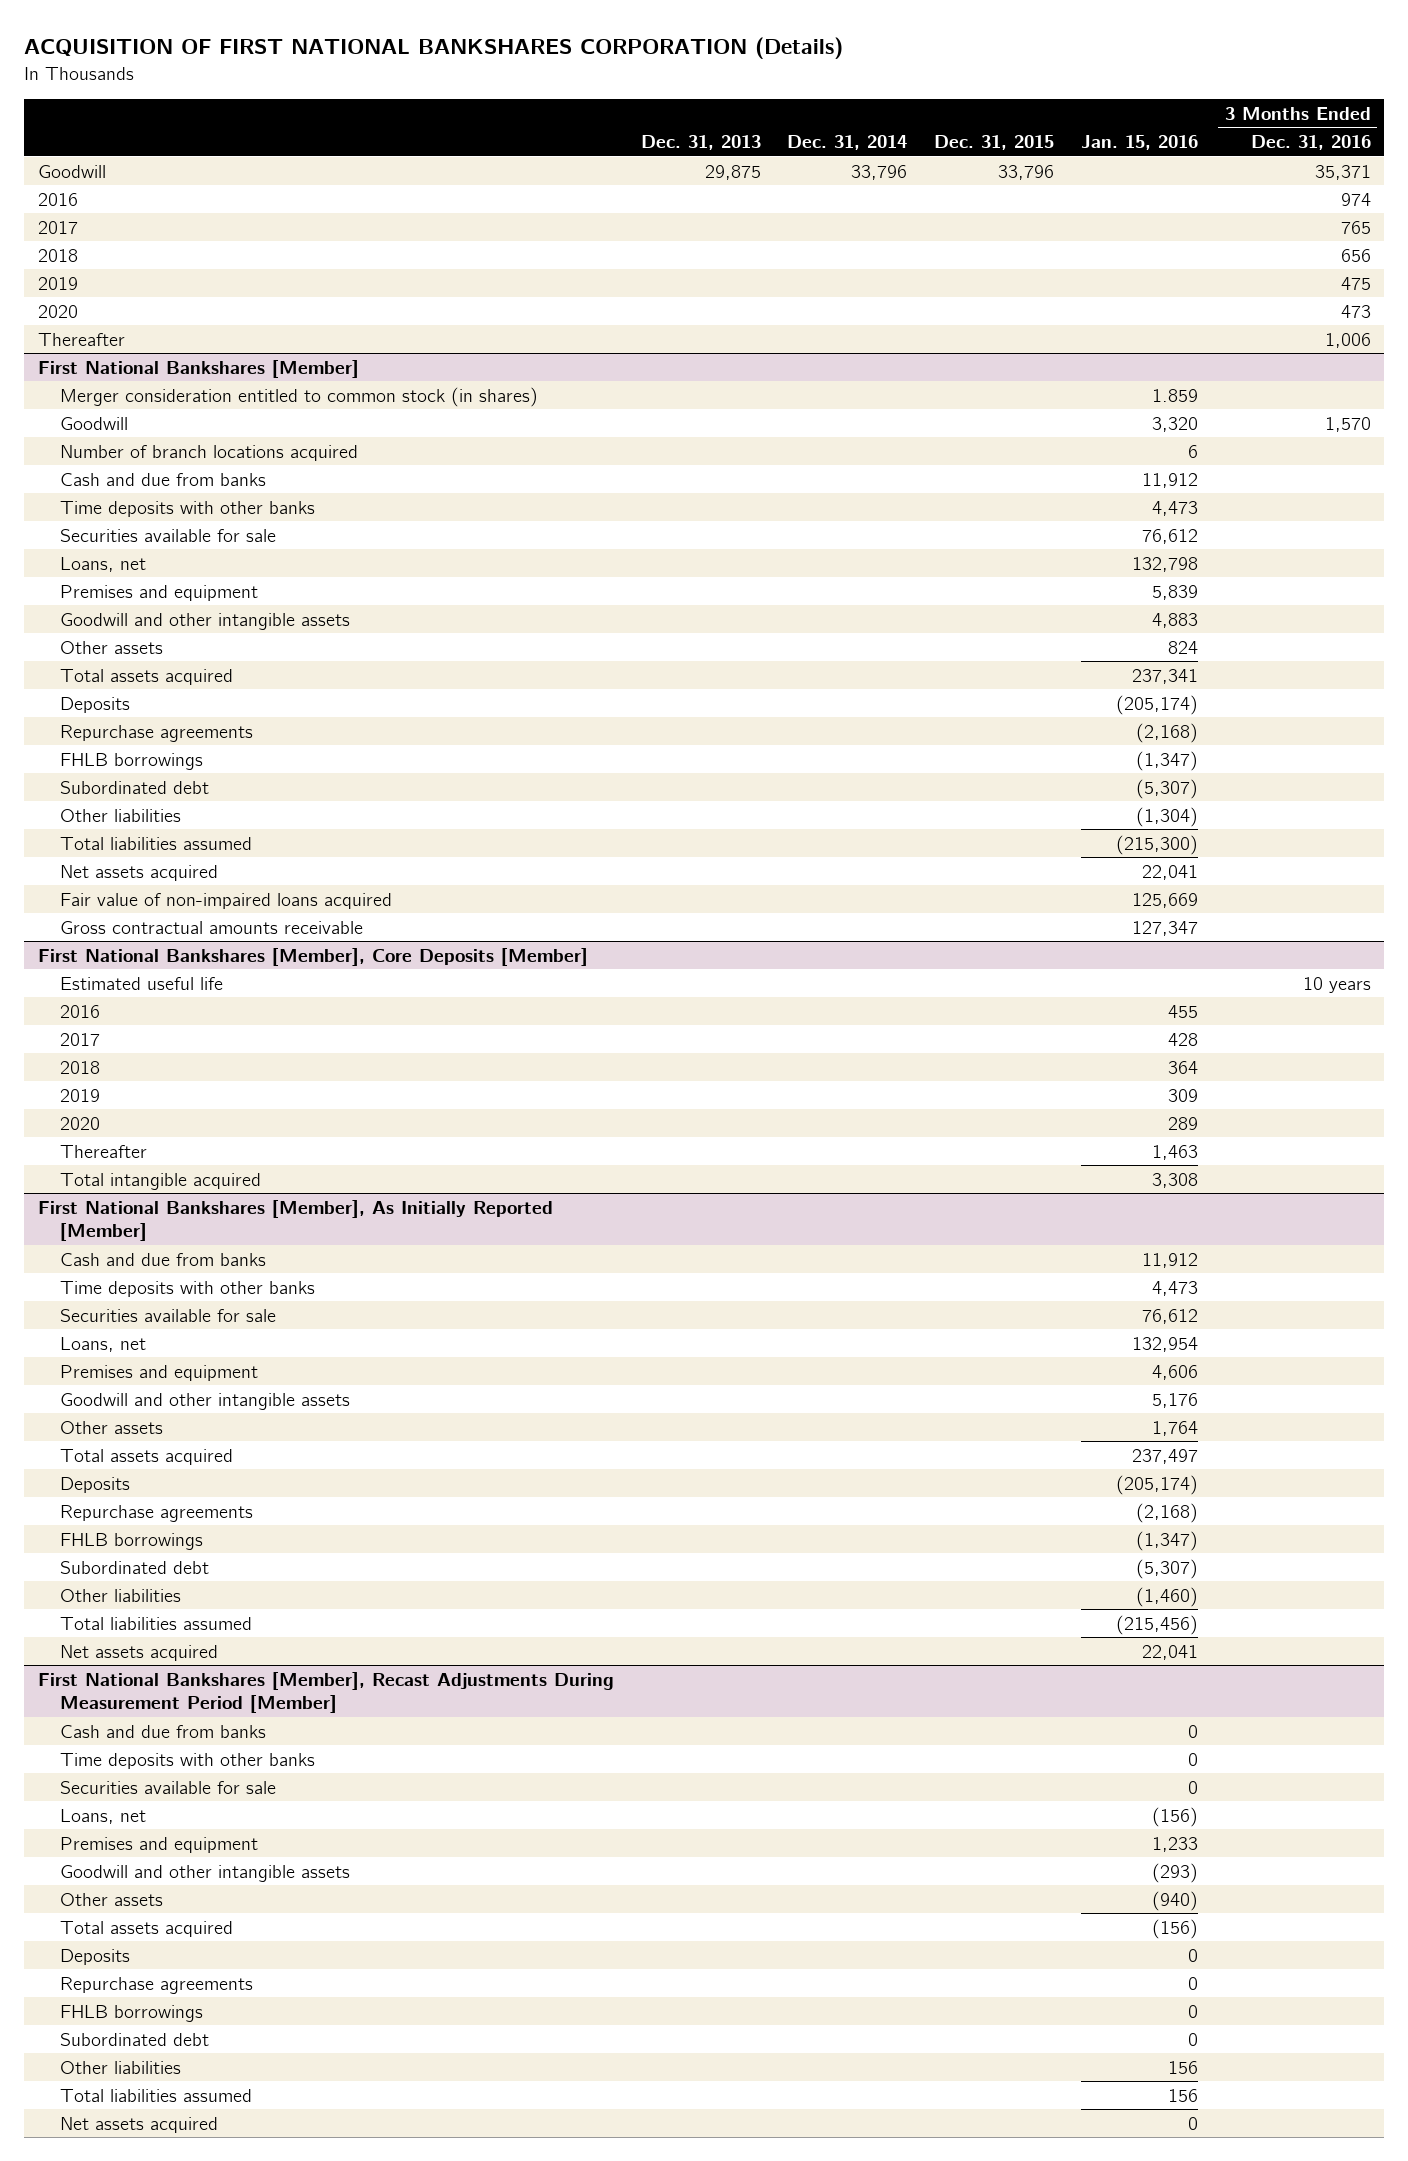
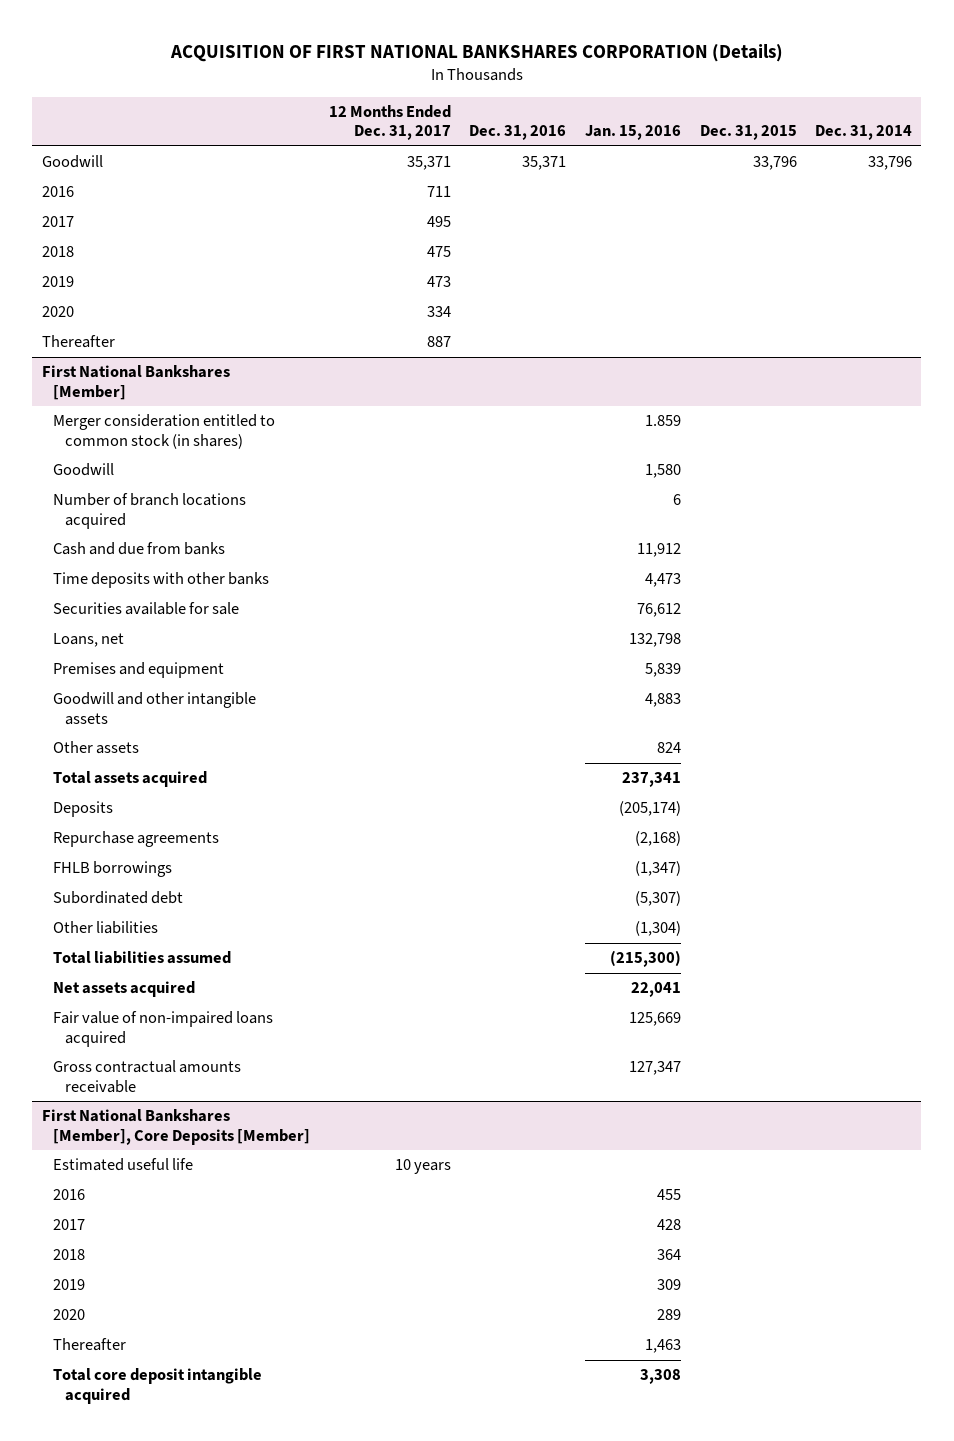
- | Dec. 31, 2013 | Dec. 31, 2014 | Dec. 31, 2015 | Jan. 15, 2016 | 3 Months Ended Dec. 31, 2016
+ | 12 Months Ended Dec. 31, 2017 | Dec. 31, 2016 | Jan. 15, 2016 | Dec. 31, 2015 | Dec. 31, 2014
@ First National Bankshares [Member]
- Goodwill | | | | 3,320 | 1,570
+ Goodwill | | | 1,580 | |
@ First National Bankshares [Member], Core Deposits [Member]
- Total intangible acquired | | | | 3,308 |
- First National Bankshares [Member], As Initially Reported [Member]
- Cash and due from banks | | | | 11,912 |
- Time deposits with other banks | | | | 4,473 |
- Securities available for sale | | | | 76,612 |
- Loans, net | | | | 132,954 |
- Premises and equipment | | | | 4,606 |
- Goodwill and other intangible assets | | | | 5,176 |
- Other assets | | | | 1,764 |
- Total assets acquired | | | | 237,497 |
- Deposits | | | | (205,174) |
- Repurchase agreements | | | | (2,168) |
- FHLB borrowings | | | | (1,347) |
- Subordinated debt | | | | (5,307) |
- Other liabilities | | | | (1,460) |
- Total liabilities assumed | | | | (215,456) |
- Net assets acquired | | | | 22,041 |
- First National Bankshares [Member], Recast Adjustments During Measurement Period [Member]
- Cash and due from banks | | | | 0 |
- Time deposits with other banks | | | | 0 |
- Securities available for sale | | | | 0 |
- Loans, net | | | | (156) |
- Premises and equipment | | | | 1,233 |
- Goodwill and other intangible assets | | | | (293) |
- Other assets | | | | (940) |
- Total assets acquired | | | | (156) |
- Deposits | | | | 0 |
- Repurchase agreements | | | | 0 |
- FHLB borrowings | | | | 0 |
- Subordinated debt | | | | 0 |
- Other liabilities | | | | 156 |
- Total liabilities assumed | | | | 156 |
- Net assets acquired | | | | 0 |
@ First National Bankshares [Member], Core Deposits [Member]
+ Total core deposit intangible acquired | | | 3,308 | |

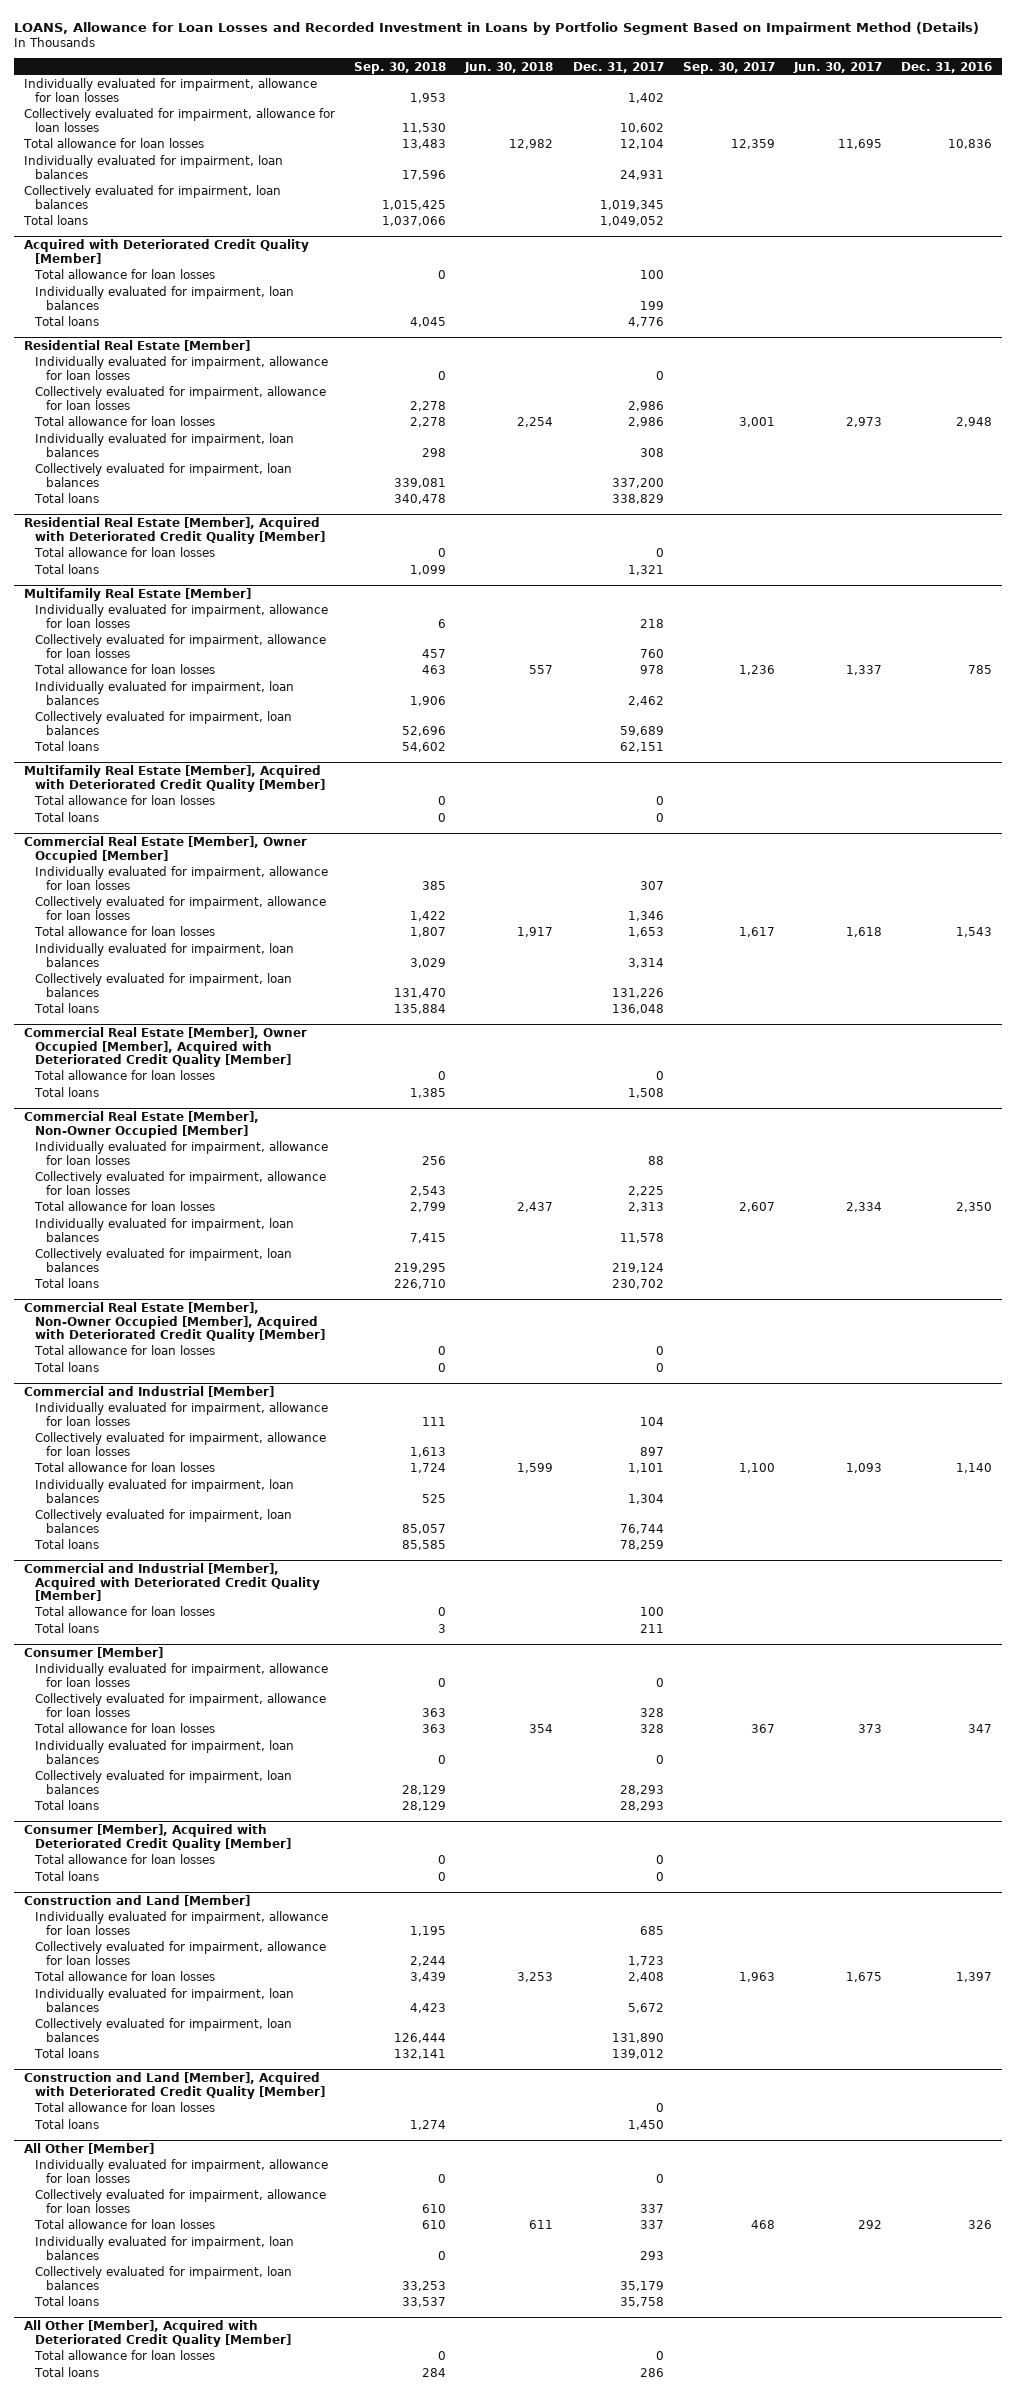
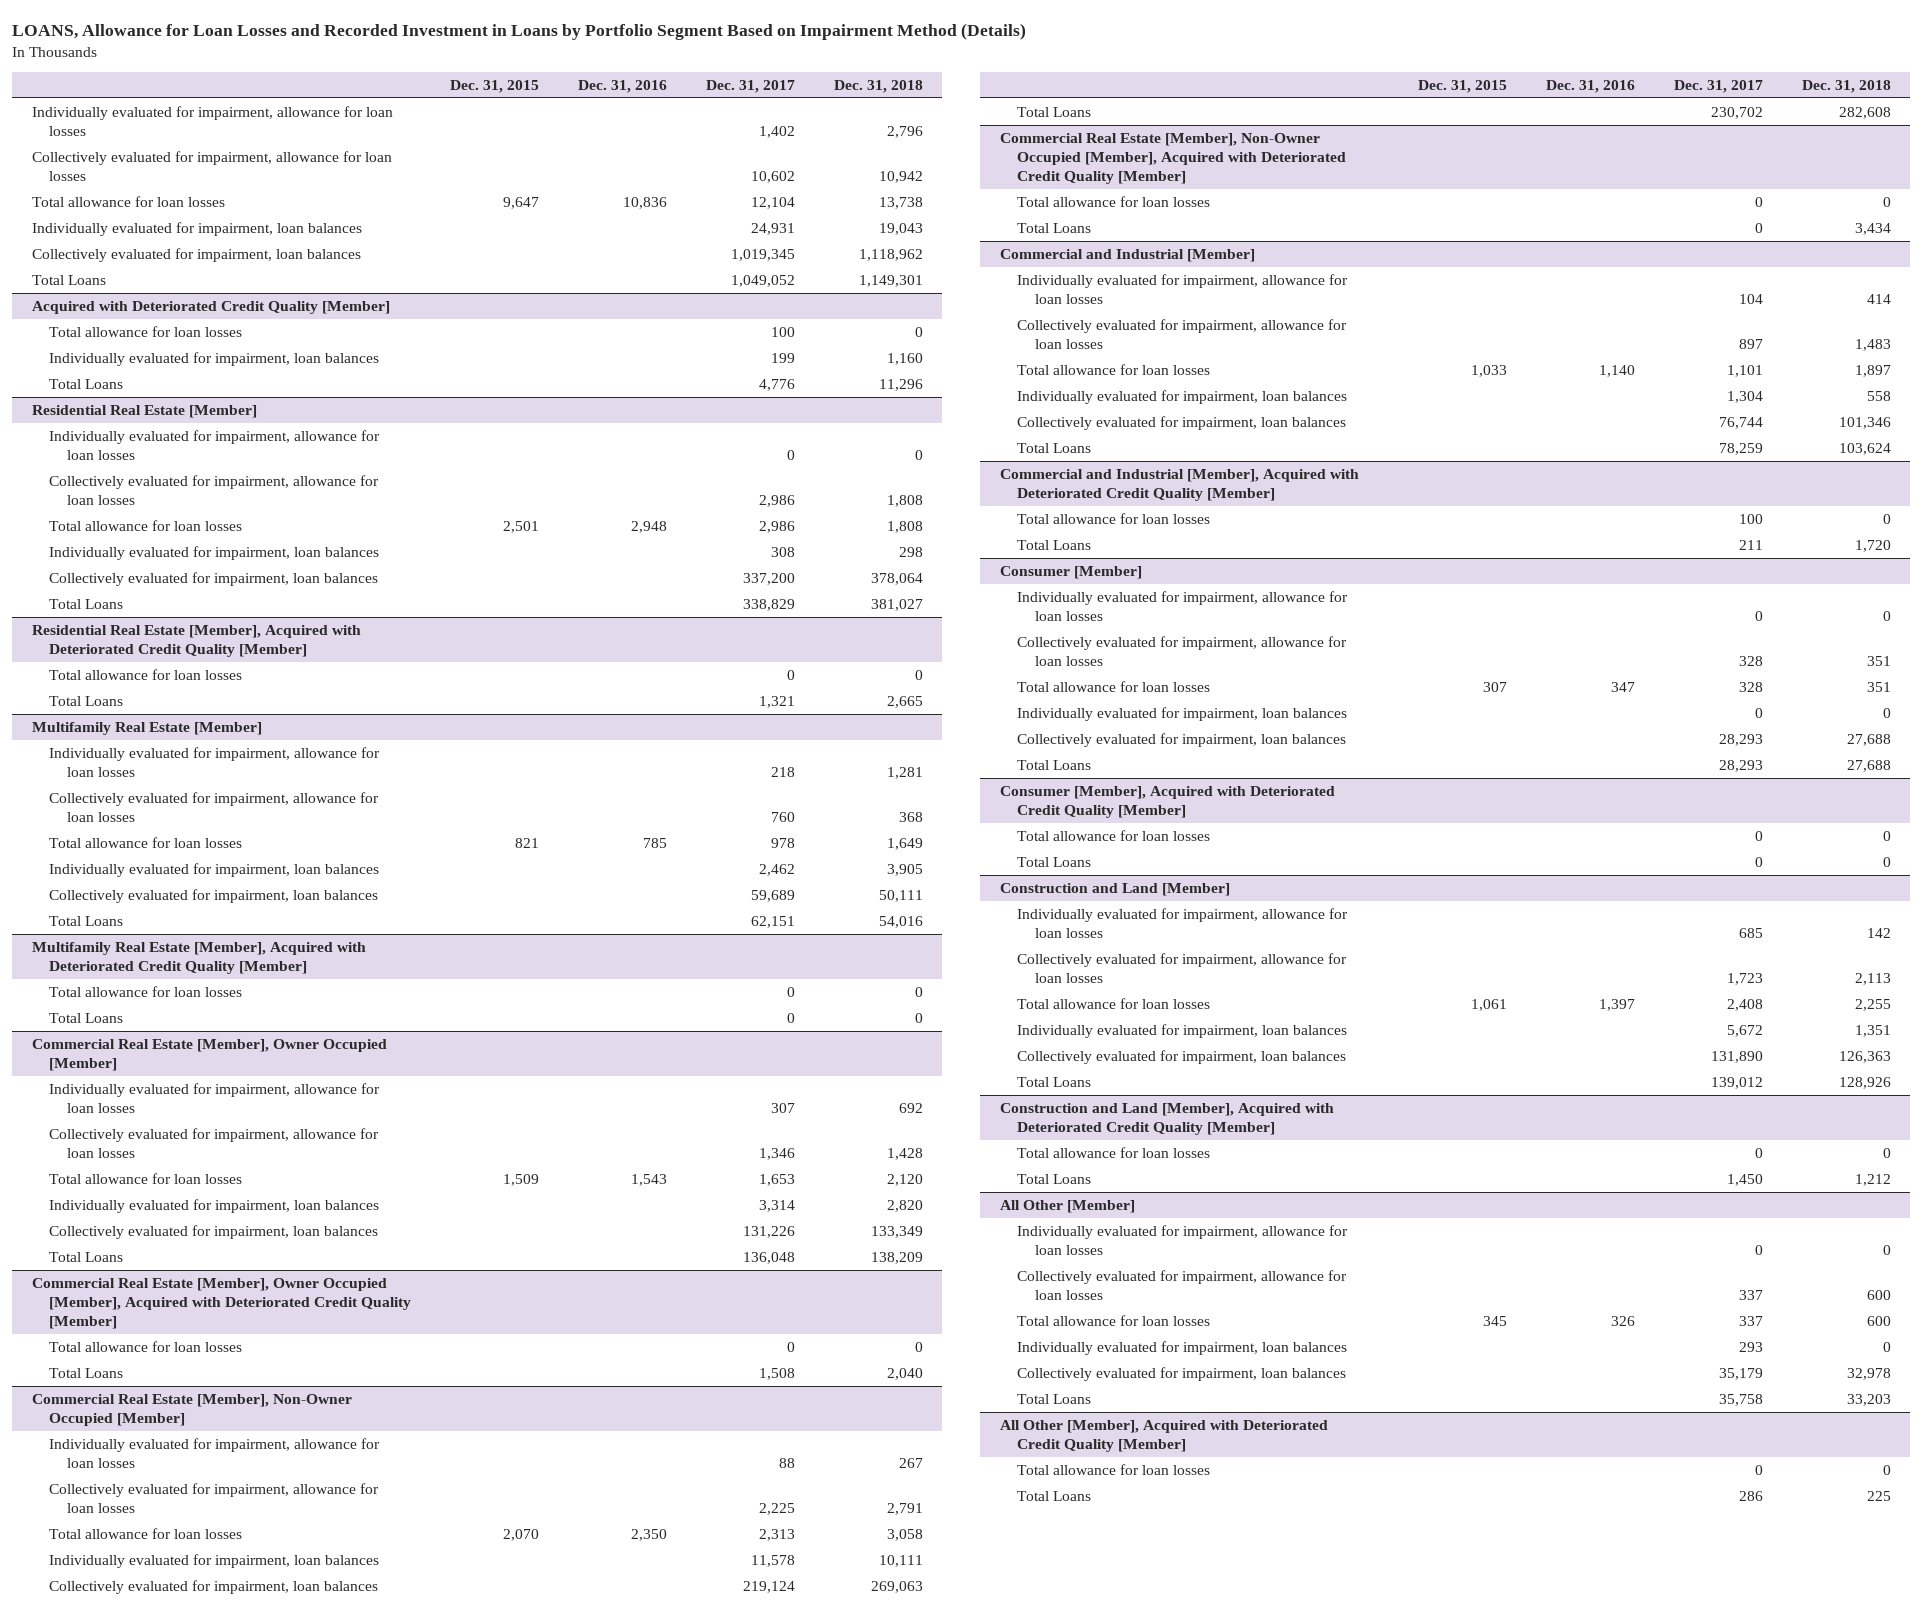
- | Sep. 30, 2018 | Jun. 30, 2018 | Dec. 31, 2017 | Sep. 30, 2017 | Jun. 30, 2017 | Dec. 31, 2016
+ | Dec. 31, 2015 | Dec. 31, 2016 | Dec. 31, 2017 | Dec. 31, 2018
- Total loans | 1,037,066 | | 1,049,052 | | |
+ Total Loans | | | 1,049,052 | 1,149,301
@ Acquired with Deteriorated Credit Quality [Member]
- Total loans | 4,045 | | 4,776 | | |
+ Total Loans | | | 4,776 | 11,296
@ Residential Real Estate [Member]
- Total loans | 340,478 | | 338,829 | | |
+ Total Loans | | | 338,829 | 381,027
@ Residential Real Estate [Member], Acquired with Deteriorated Credit Quality [Member]
- Total loans | 1,099 | | 1,321 | | |
+ Total Loans | | | 1,321 | 2,665
@ Multifamily Real Estate [Member]
- Total loans | 54,602 | | 62,151 | | |
+ Total Loans | | | 62,151 | 54,016
@ Multifamily Real Estate [Member], Acquired with Deteriorated Credit Quality [Member]
- Total loans | 0 | | 0 | | |
+ Total Loans | | | 0 | 0
@ Commercial Real Estate [Member], Owner Occupied [Member]
- Total loans | 135,884 | | 136,048 | | |
+ Total Loans | | | 136,048 | 138,209
@ Commercial Real Estate [Member], Owner Occupied [Member], Acquired with Deteriorated Credit Quality [Member]
- Total loans | 1,385 | | 1,508 | | |
+ Total Loans | | | 1,508 | 2,040
@ Commercial Real Estate [Member], Non-Owner Occupied [Member]
- Total loans | 226,710 | | 230,702 | | |
+ Total Loans | | | 230,702 | 282,608
@ Commercial Real Estate [Member], Non-Owner Occupied [Member], Acquired with Deteriorated Credit Quality [Member]
- Total loans | 0 | | 0 | | |
+ Total Loans | | | 0 | 3,434
@ Commercial and Industrial [Member]
- Total loans | 85,585 | | 78,259 | | |
+ Total Loans | | | 78,259 | 103,624
@ Commercial and Industrial [Member], Acquired with Deteriorated Credit Quality [Member]
- Total loans | 3 | | 211 | | |
+ Total Loans | | | 211 | 1,720
@ Consumer [Member]
- Total loans | 28,129 | | 28,293 | | |
+ Total Loans | | | 28,293 | 27,688
@ Consumer [Member], Acquired with Deteriorated Credit Quality [Member]
- Total loans | 0 | | 0 | | |
+ Total Loans | | | 0 | 0
@ Construction and Land [Member]
- Total loans | 132,141 | | 139,012 | | |
+ Total Loans | | | 139,012 | 128,926
@ Construction and Land [Member], Acquired with Deteriorated Credit Quality [Member]
- Total loans | 1,274 | | 1,450 | | |
+ Total Loans | | | 1,450 | 1,212
@ All Other [Member]
- Total loans | 33,537 | | 35,758 | | |
+ Total Loans | | | 35,758 | 33,203
@ All Other [Member], Acquired with Deteriorated Credit Quality [Member]
- Total loans | 284 | | 286 | | |
+ Total Loans | | | 286 | 225

